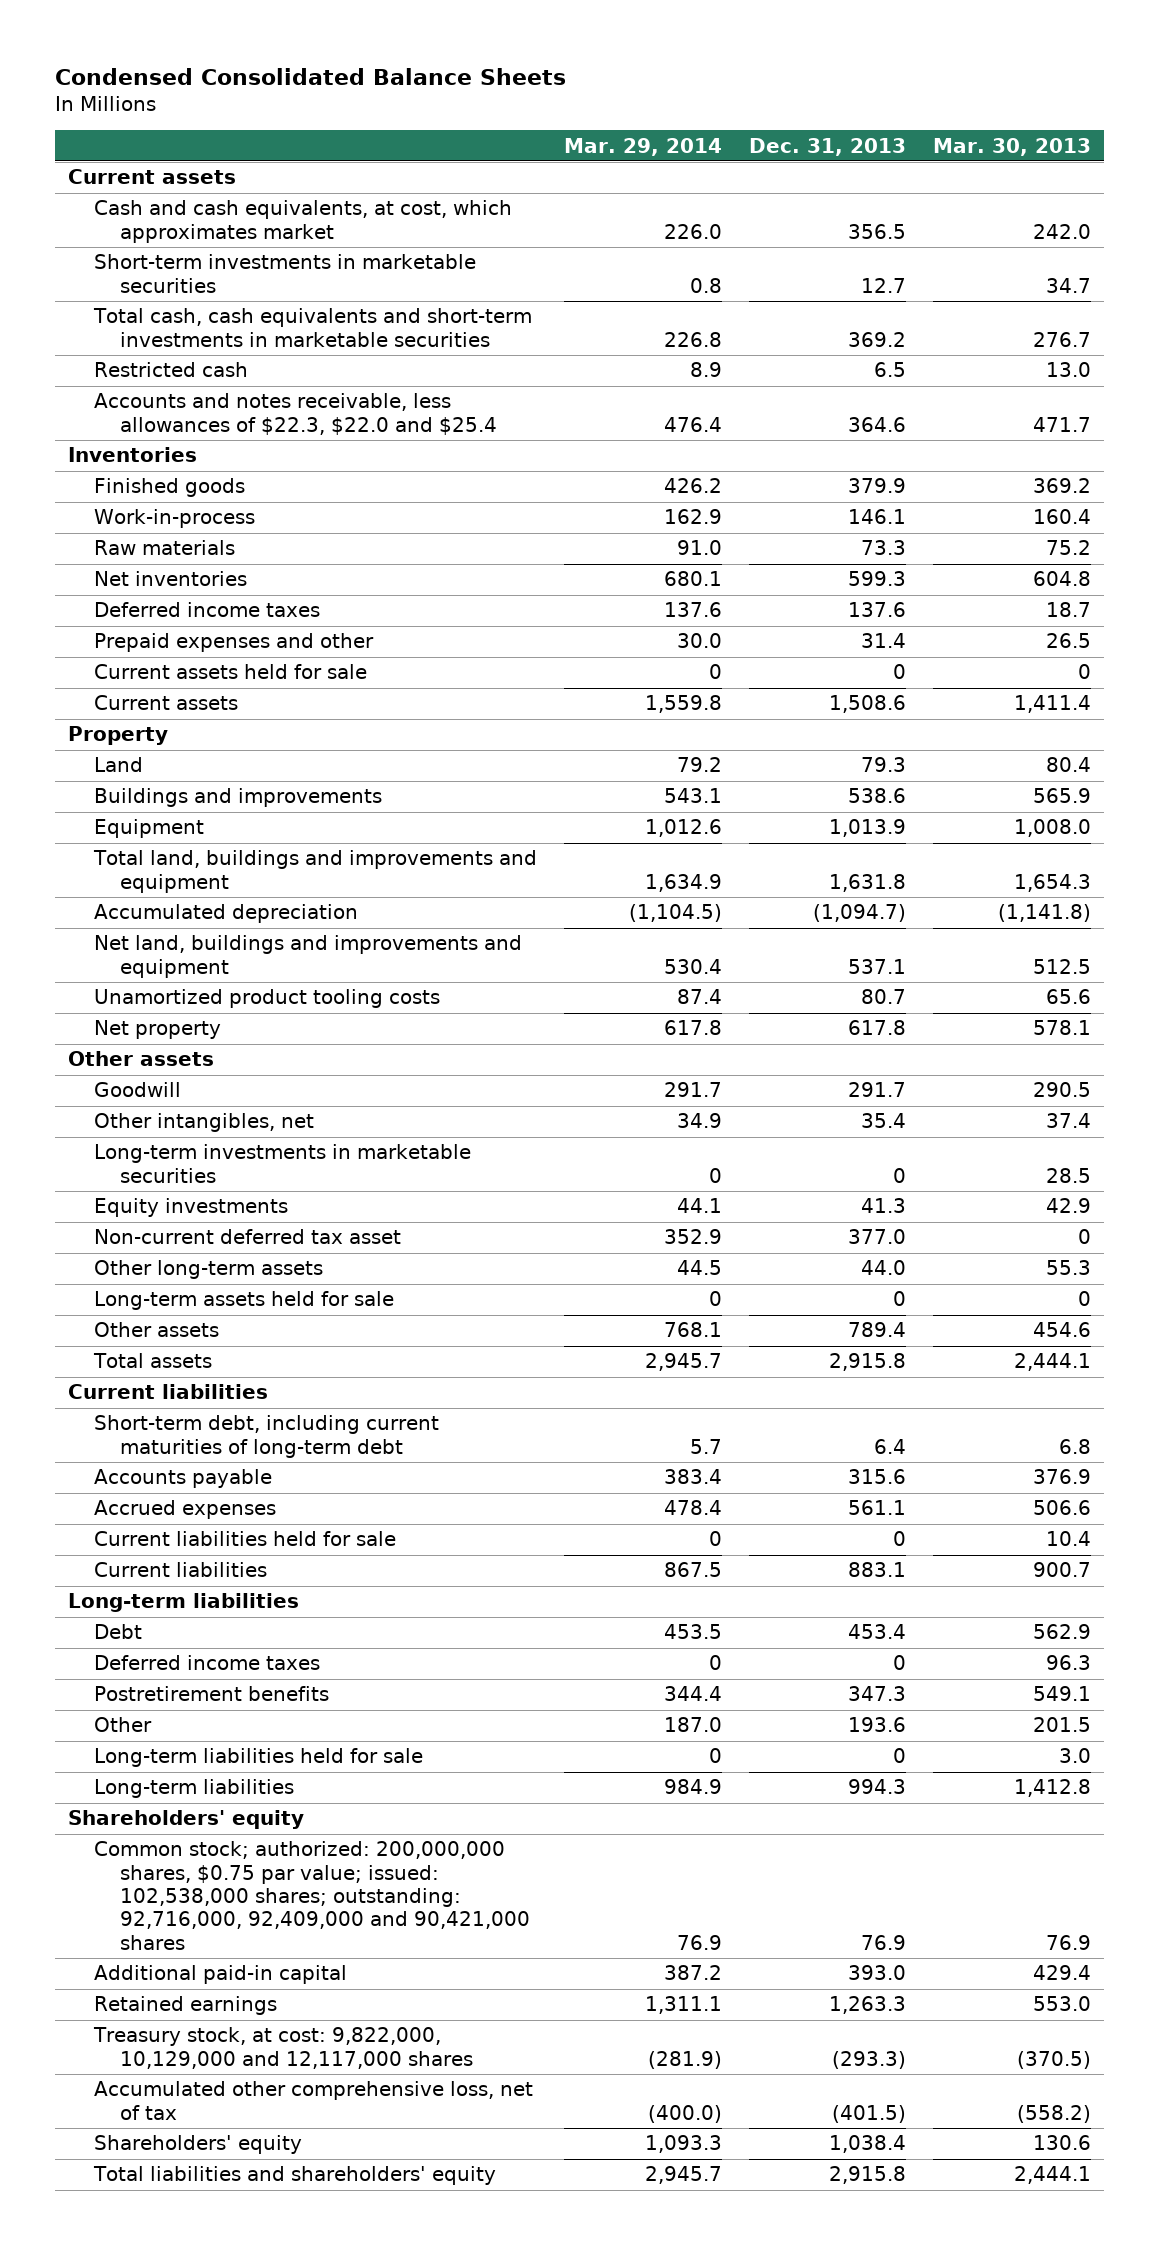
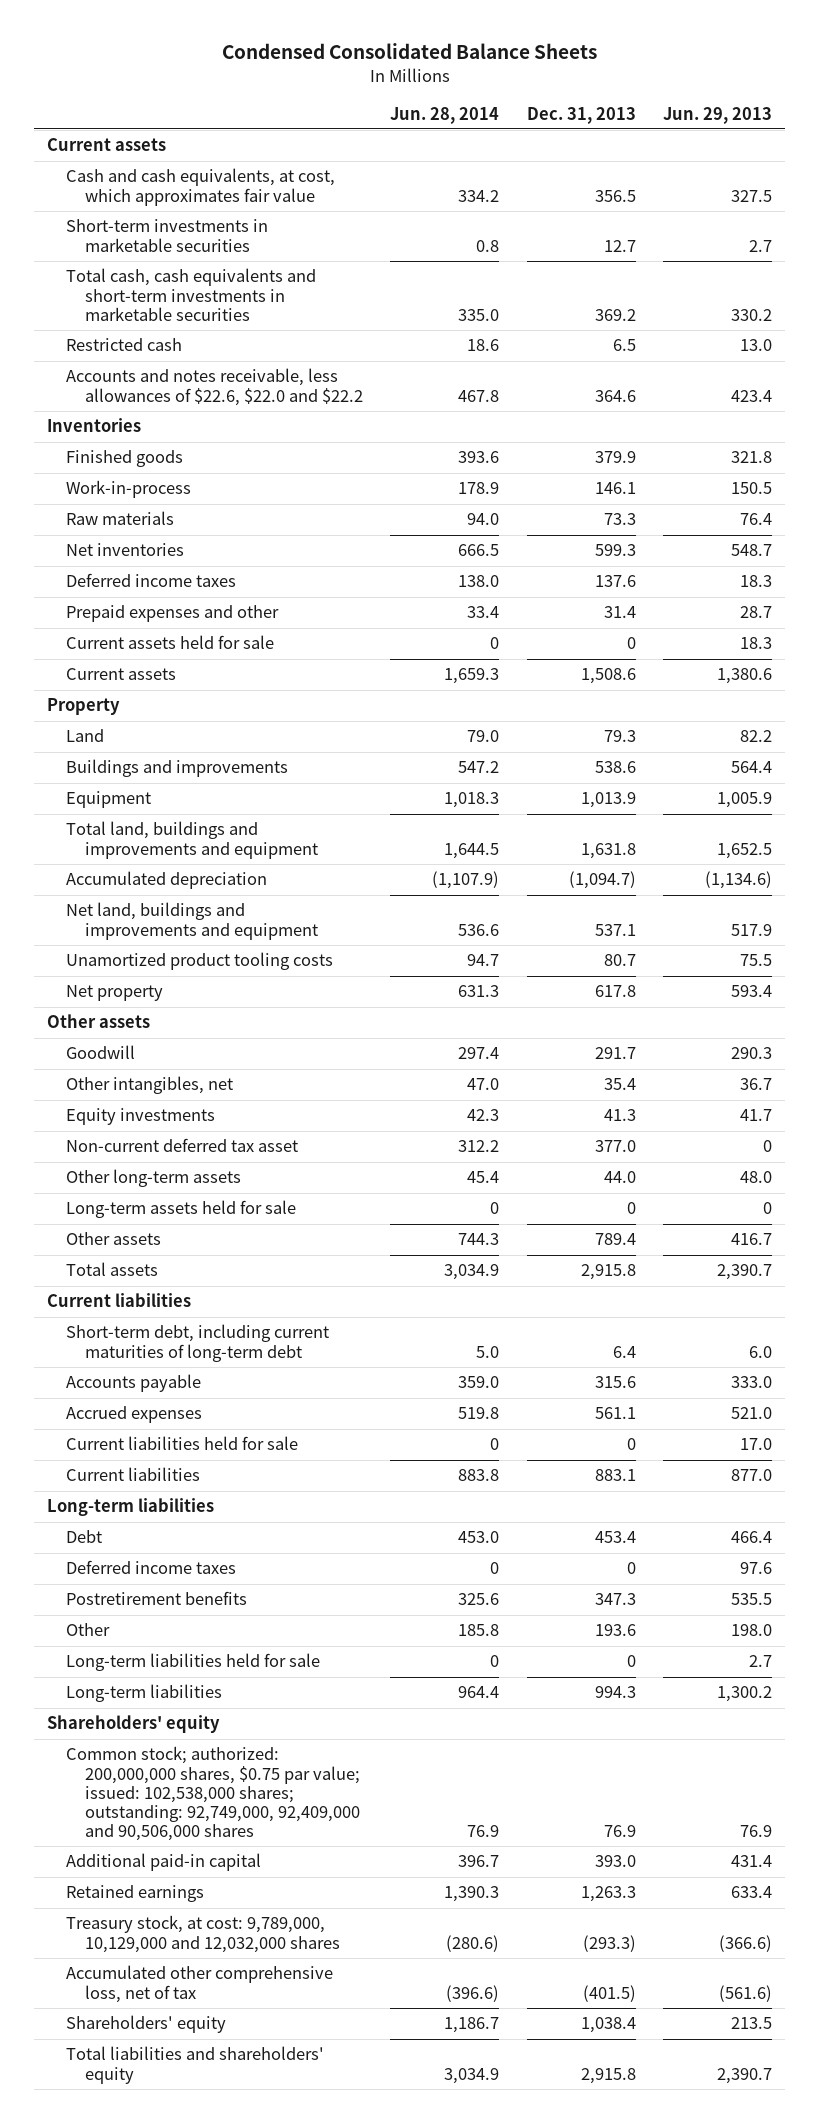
- | Mar. 29, 2014 | Dec. 31, 2013 | Mar. 30, 2013
+ | Jun. 28, 2014 | Dec. 31, 2013 | Jun. 29, 2013
- Cash and cash equivalents, at cost, which approximates market | 226.0 | 356.5 | 242.0
+ Cash and cash equivalents, at cost, which approximates fair value | 334.2 | 356.5 | 327.5
- Accounts and notes receivable, less allowances of $22.3, $22.0 and $25.4 | 476.4 | 364.6 | 471.7
+ Accounts and notes receivable, less allowances of $22.6, $22.0 and $22.2 | 467.8 | 364.6 | 423.4
- Long-term investments in marketable securities | 0 | 0 | 28.5
- Common stock; authorized: 200,000,000 shares, $0.75 par value; issued: 102,538,000 shares; outstanding: 92,716,000, 92,409,000 and 90,421,000 shares | 76.9 | 76.9 | 76.9
+ Common stock; authorized: 200,000,000 shares, $0.75 par value; issued: 102,538,000 shares; outstanding: 92,749,000, 92,409,000 and 90,506,000 shares | 76.9 | 76.9 | 76.9
- Treasury stock, at cost: 9,822,000, 10,129,000 and 12,117,000 shares | (281.9) | (293.3) | (370.5)
+ Treasury stock, at cost: 9,789,000, 10,129,000 and 12,032,000 shares | (280.6) | (293.3) | (366.6)

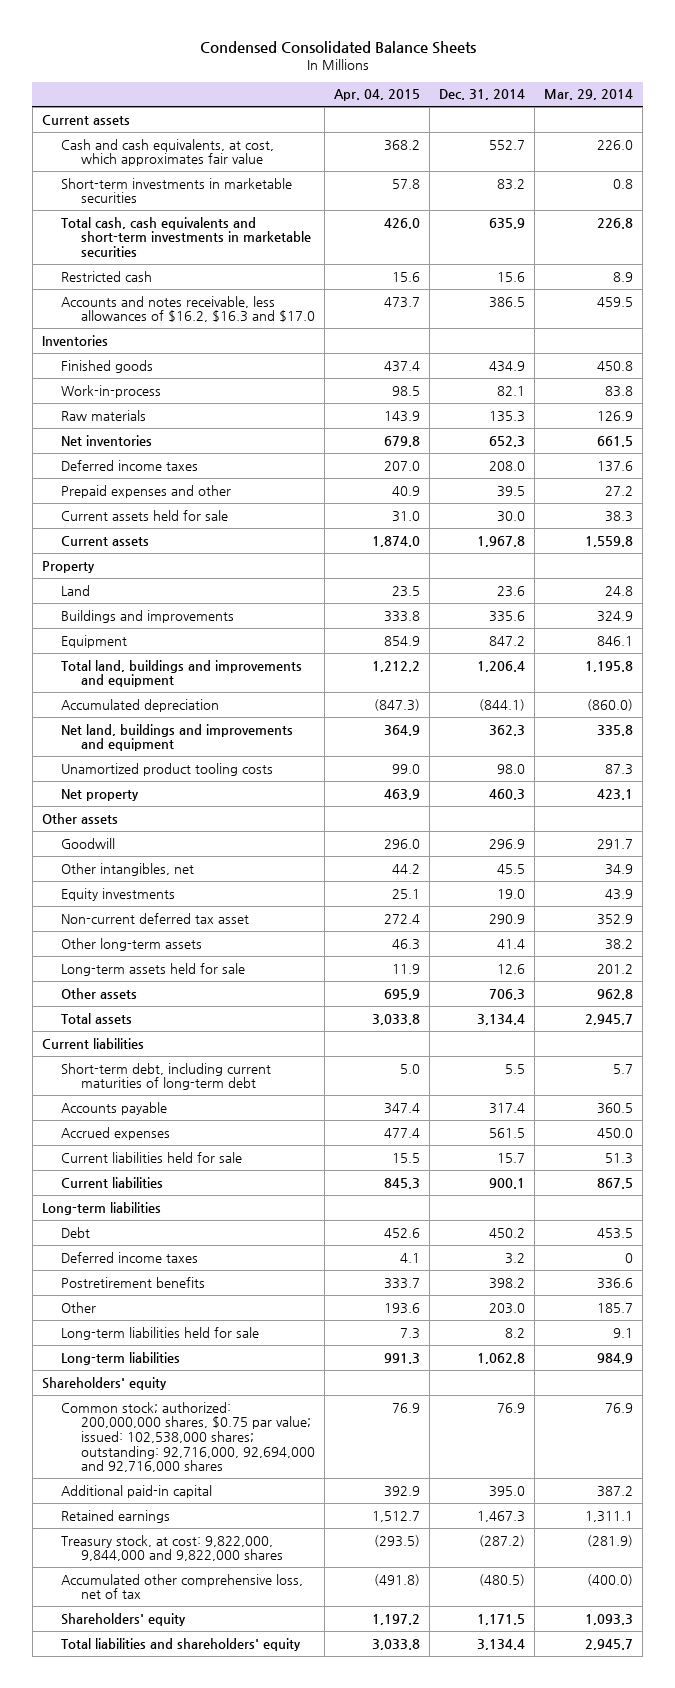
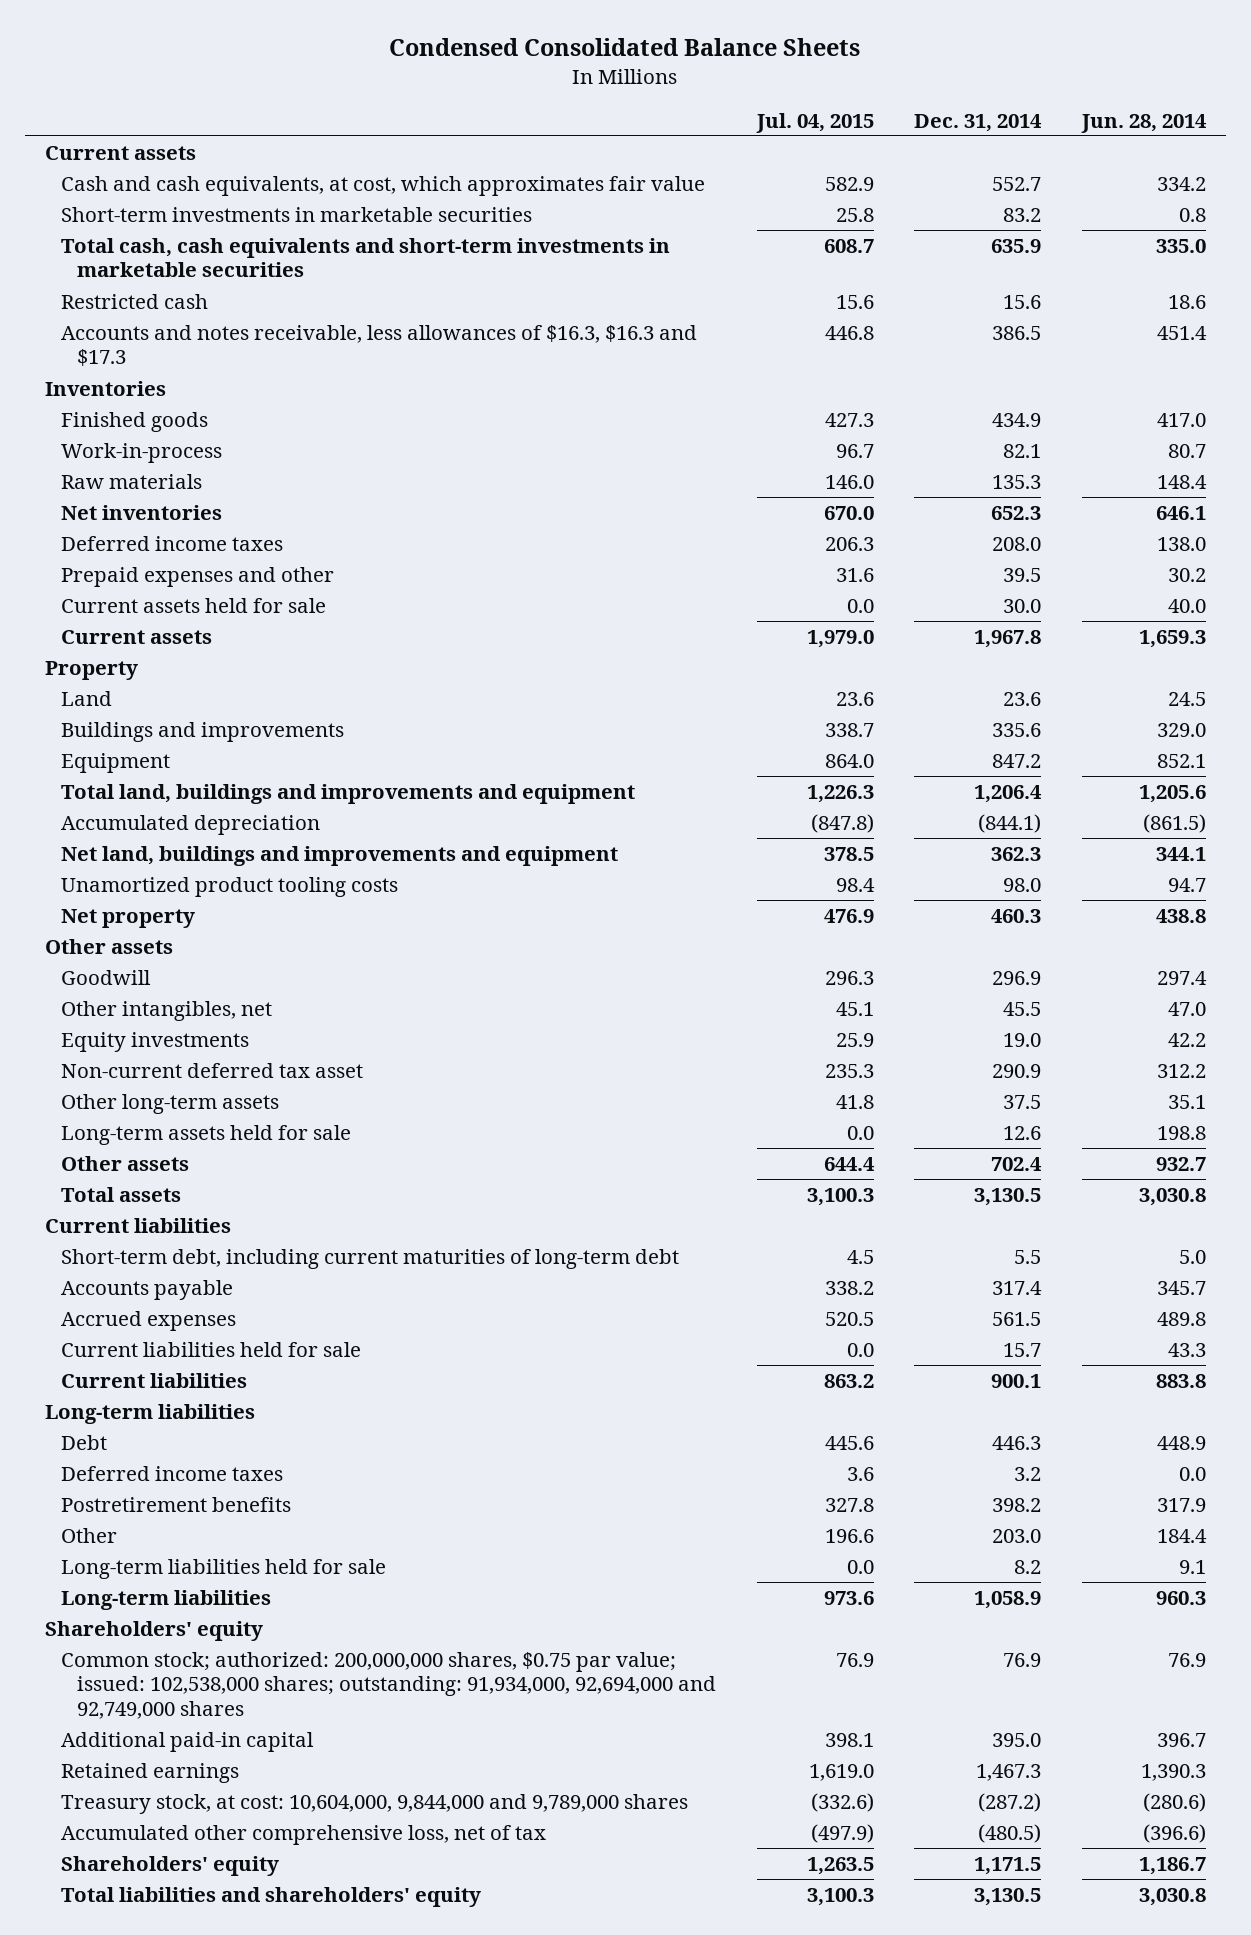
- | Apr. 04, 2015 | Dec. 31, 2014 | Mar. 29, 2014
+ | Jul. 04, 2015 | Dec. 31, 2014 | Jun. 28, 2014
- Accounts and notes receivable, less allowances of $16.2, $16.3 and $17.0 | 473.7 | 386.5 | 459.5
+ Accounts and notes receivable, less allowances of $16.3, $16.3 and $17.3 | 446.8 | 386.5 | 451.4
- Other long-term assets | 46.3 | 41.4 | 38.2
+ Other long-term assets | 41.8 | 37.5 | 35.1
- Other assets | 695.9 | 706.3 | 962.8
- Total assets | 3,033.8 | 3,134.4 | 2,945.7
+ Other assets | 644.4 | 702.4 | 932.7
+ Total assets | 3,100.3 | 3,130.5 | 3,030.8
- Debt | 452.6 | 450.2 | 453.5
+ Debt | 445.6 | 446.3 | 448.9
- Long-term liabilities | 991.3 | 1,062.8 | 984.9
+ Long-term liabilities | 973.6 | 1,058.9 | 960.3
- Common stock; authorized: 200,000,000 shares, $0.75 par value; issued: 102,538,000 shares; outstanding: 92,716,000, 92,694,000 and 92,716,000 shares | 76.9 | 76.9 | 76.9
+ Common stock; authorized: 200,000,000 shares, $0.75 par value; issued: 102,538,000 shares; outstanding: 91,934,000, 92,694,000 and 92,749,000 shares | 76.9 | 76.9 | 76.9
- Treasury stock, at cost: 9,822,000, 9,844,000 and 9,822,000 shares | (293.5) | (287.2) | (281.9)
+ Treasury stock, at cost: 10,604,000, 9,844,000 and 9,789,000 shares | (332.6) | (287.2) | (280.6)
- Total liabilities and shareholders' equity | 3,033.8 | 3,134.4 | 2,945.7
+ Total liabilities and shareholders' equity | 3,100.3 | 3,130.5 | 3,030.8

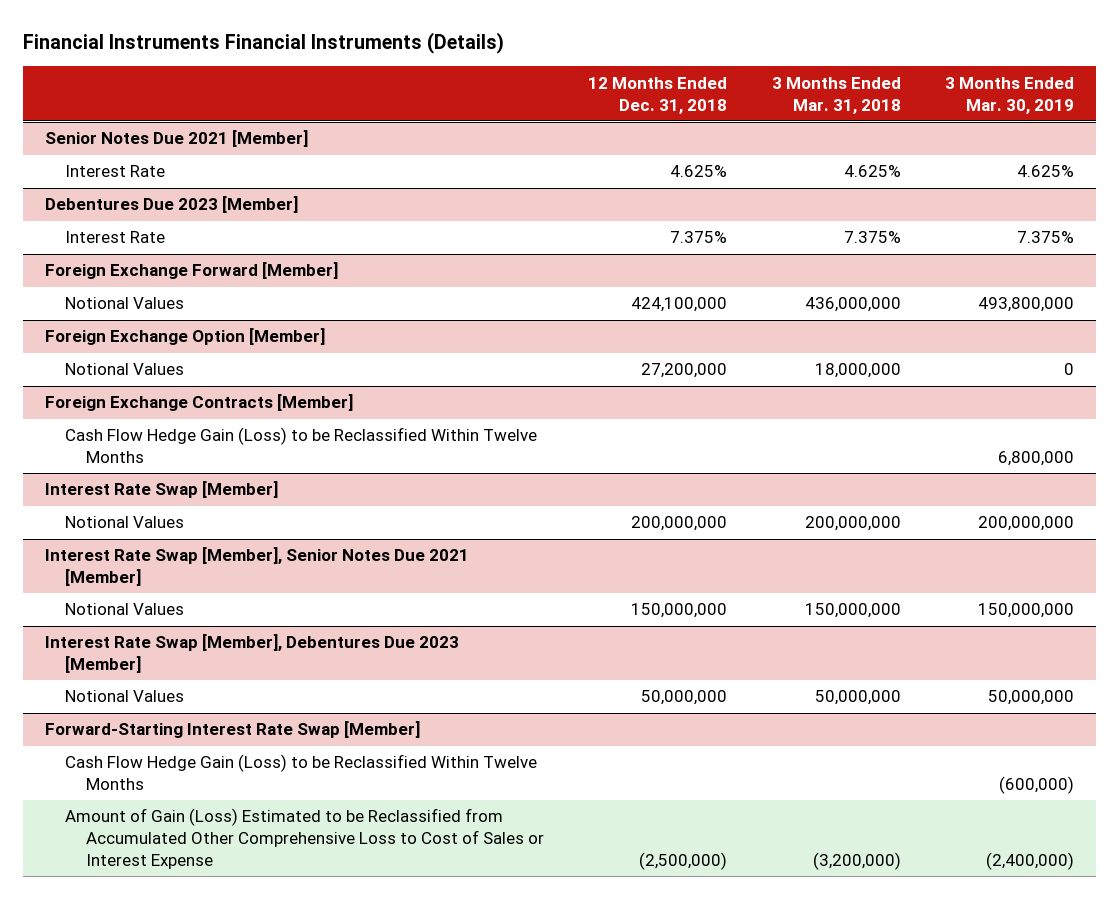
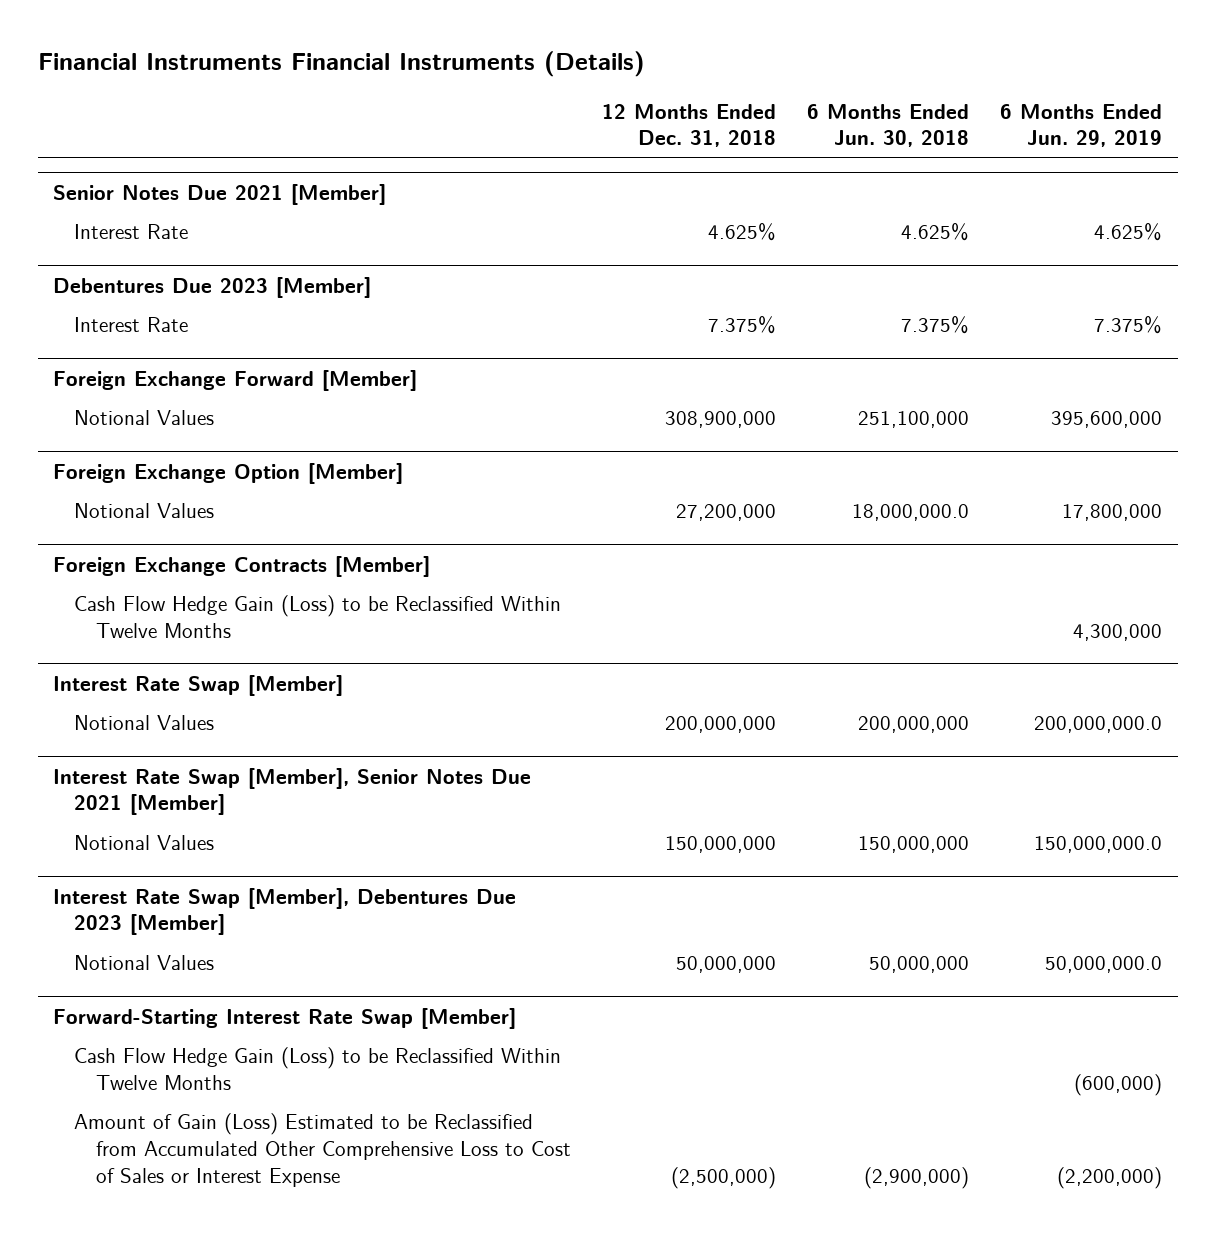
- | 12 Months Ended Dec. 31, 2018 | 3 Months Ended Mar. 31, 2018 | 3 Months Ended Mar. 30, 2019
+ | 12 Months Ended Dec. 31, 2018 | 6 Months Ended Jun. 30, 2018 | 6 Months Ended Jun. 29, 2019
@ Foreign Exchange Forward [Member]
- Notional Values | 424,100,000 | 436,000,000 | 493,800,000
+ Notional Values | 308,900,000 | 251,100,000 | 395,600,000

